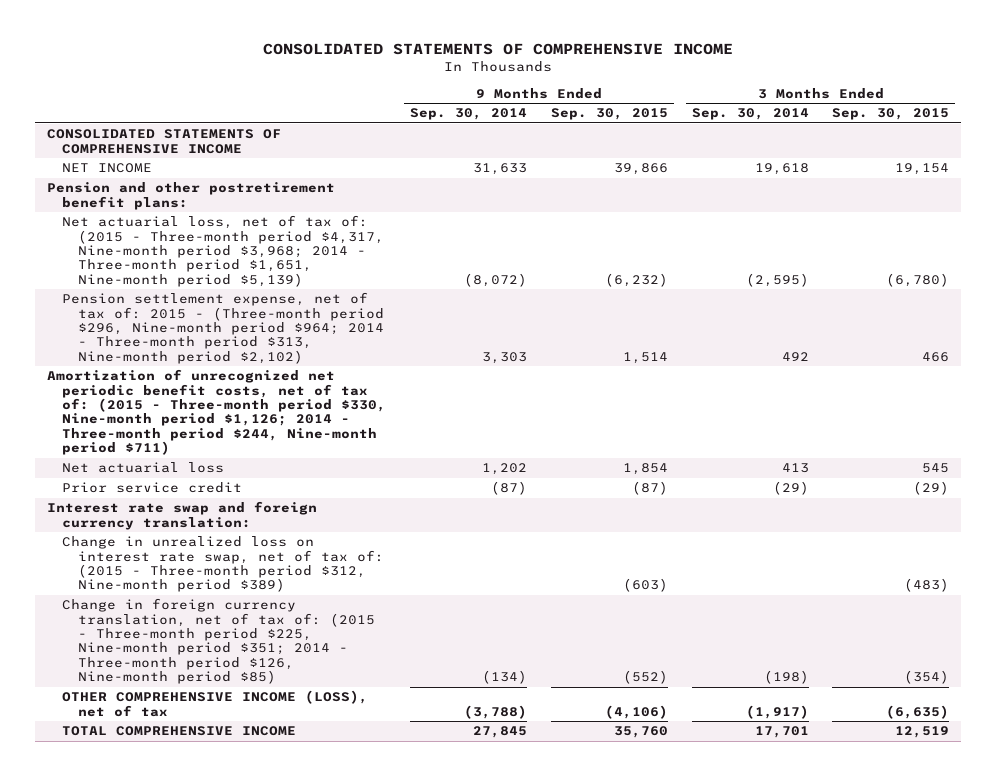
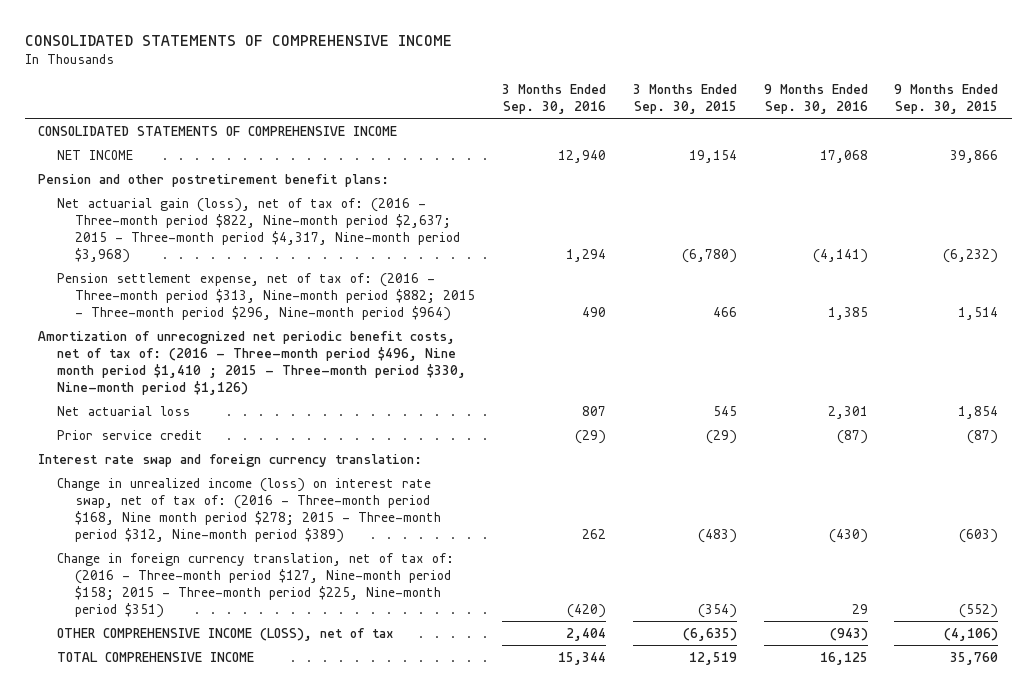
- | 9 Months Ended Sep. 30, 2014 | 9 Months Ended Sep. 30, 2015 | 3 Months Ended Sep. 30, 2014 | 3 Months Ended Sep. 30, 2015
+ | 3 Months Ended Sep. 30, 2016 | 3 Months Ended Sep. 30, 2015 | 9 Months Ended Sep. 30, 2016 | 9 Months Ended Sep. 30, 2015
- Net actuarial loss, net of tax of: (2015 - Three-month period $4,317, Nine-month period $3,968; 2014 - Three-month period $1,651, Nine-month period $5,139) | (8,072) | (6,232) | (2,595) | (6,780)
- Pension settlement expense, net of tax of: 2015 - (Three-month period $296, Nine-month period $964; 2014 - Three-month period $313, Nine-month period $2,102) | 3,303 | 1,514 | 492 | 466
- Amortization of unrecognized net periodic benefit costs, net of tax of: (2015 - Three-month period $330, Nine-month period $1,126; 2014 - Three-month period $244, Nine-month period $711)
+ Net actuarial gain (loss), net of tax of: (2016 - Three-month period $822, Nine-month period $2,637; 2015 - Three-month period $4,317, Nine-month period $3,968) | 1,294 | (6,780) | (4,141) | (6,232)
+ Pension settlement expense, net of tax of: (2016 - Three-month period $313, Nine-month period $882; 2015 - Three-month period $296, Nine-month period $964) | 490 | 466 | 1,385 | 1,514
+ Amortization of unrecognized net periodic benefit costs, net of tax of: (2016 - Three-month period $496, Nine month period $1,410 ; 2015 - Three-month period $330, Nine-month period $1,126)
- Change in unrealized loss on interest rate swap, net of tax of: (2015 - Three-month period $312, Nine-month period $389) | | (603) | | (483)
- Change in foreign currency translation, net of tax of: (2015 - Three-month period $225, Nine-month period $351; 2014 - Three-month period $126, Nine-month period $85) | (134) | (552) | (198) | (354)
+ Change in unrealized income (loss) on interest rate swap, net of tax of: (2016 - Three-month period $168, Nine month period $278; 2015 - Three-month period $312, Nine-month period $389) | 262 | (483) | (430) | (603)
+ Change in foreign currency translation, net of tax of: (2016 - Three-month period $127, Nine-month period $158; 2015 - Three-month period $225, Nine-month period $351) | (420) | (354) | 29 | (552)

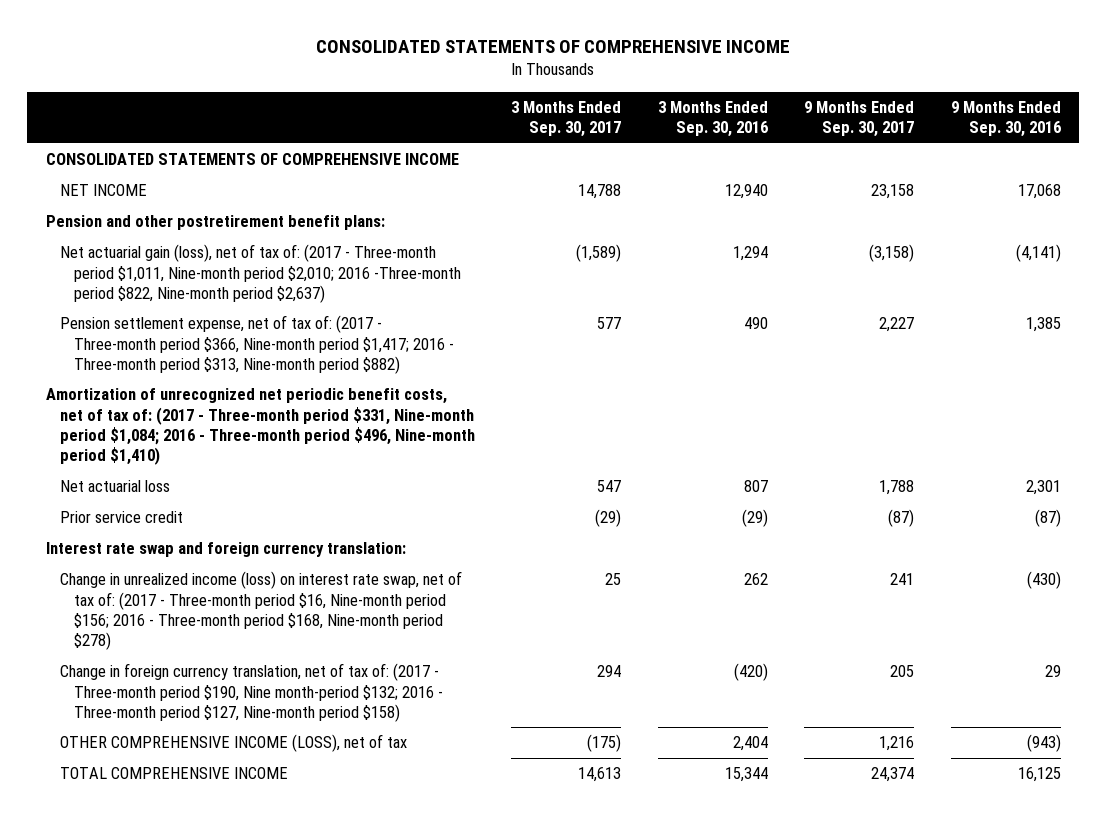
- | 3 Months Ended Sep. 30, 2016 | 3 Months Ended Sep. 30, 2015 | 9 Months Ended Sep. 30, 2016 | 9 Months Ended Sep. 30, 2015
+ | 3 Months Ended Sep. 30, 2017 | 3 Months Ended Sep. 30, 2016 | 9 Months Ended Sep. 30, 2017 | 9 Months Ended Sep. 30, 2016
- Net actuarial gain (loss), net of tax of: (2016 - Three-month period $822, Nine-month period $2,637; 2015 - Three-month period $4,317, Nine-month period $3,968) | 1,294 | (6,780) | (4,141) | (6,232)
- Pension settlement expense, net of tax of: (2016 - Three-month period $313, Nine-month period $882; 2015 - Three-month period $296, Nine-month period $964) | 490 | 466 | 1,385 | 1,514
- Amortization of unrecognized net periodic benefit costs, net of tax of: (2016 - Three-month period $496, Nine month period $1,410 ; 2015 - Three-month period $330, Nine-month period $1,126)
+ Net actuarial gain (loss), net of tax of: (2017 - Three-month period $1,011, Nine-month period $2,010; 2016 -Three-month period $822, Nine-month period $2,637) | (1,589) | 1,294 | (3,158) | (4,141)
+ Pension settlement expense, net of tax of: (2017 - Three-month period $366, Nine-month period $1,417; 2016 - Three-month period $313, Nine-month period $882) | 577 | 490 | 2,227 | 1,385
+ Amortization of unrecognized net periodic benefit costs, net of tax of: (2017 - Three-month period $331, Nine-month period $1,084; 2016 - Three-month period $496, Nine-month period $1,410)
- Change in unrealized income (loss) on interest rate swap, net of tax of: (2016 - Three-month period $168, Nine month period $278; 2015 - Three-month period $312, Nine-month period $389) | 262 | (483) | (430) | (603)
- Change in foreign currency translation, net of tax of: (2016 - Three-month period $127, Nine-month period $158; 2015 - Three-month period $225, Nine-month period $351) | (420) | (354) | 29 | (552)
+ Change in unrealized income (loss) on interest rate swap, net of tax of: (2017 - Three-month period $16, Nine-month period $156; 2016 - Three-month period $168, Nine-month period $278) | 25 | 262 | 241 | (430)
+ Change in foreign currency translation, net of tax of: (2017 - Three-month period $190, Nine month-period $132; 2016 - Three-month period $127, Nine-month period $158) | 294 | (420) | 205 | 29

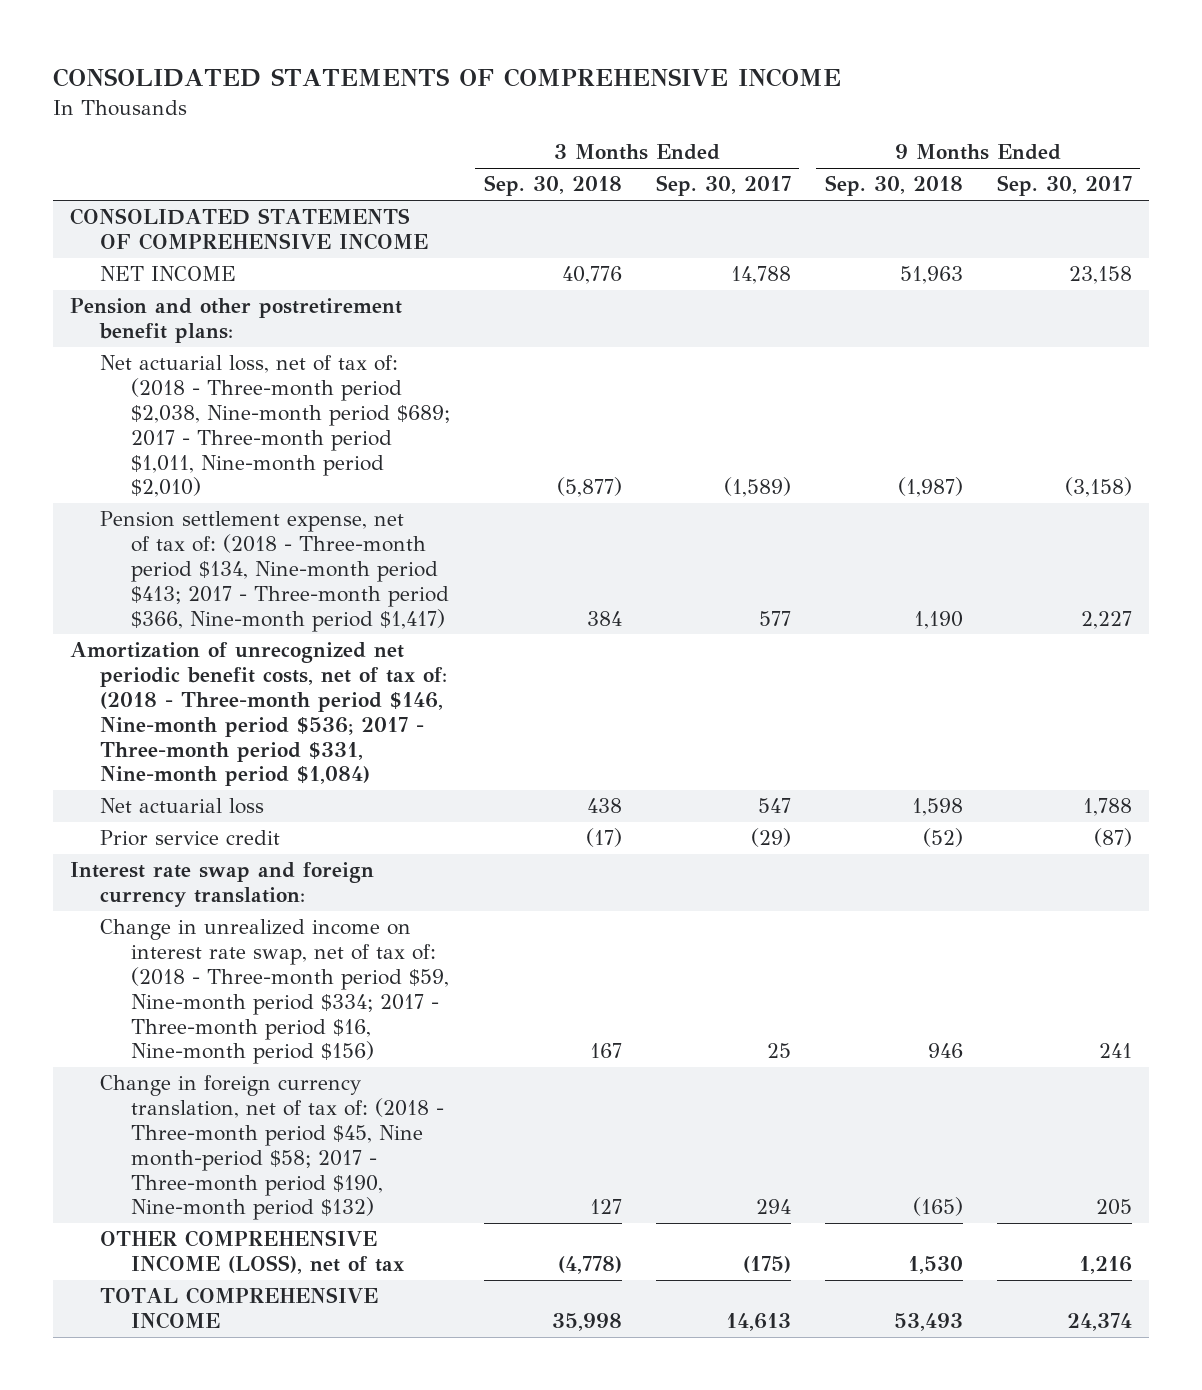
- | 3 Months Ended Sep. 30, 2017 | 3 Months Ended Sep. 30, 2016 | 9 Months Ended Sep. 30, 2017 | 9 Months Ended Sep. 30, 2016
+ | 3 Months Ended Sep. 30, 2018 | 3 Months Ended Sep. 30, 2017 | 9 Months Ended Sep. 30, 2018 | 9 Months Ended Sep. 30, 2017
- Net actuarial gain (loss), net of tax of: (2017 - Three-month period $1,011, Nine-month period $2,010; 2016 -Three-month period $822, Nine-month period $2,637) | (1,589) | 1,294 | (3,158) | (4,141)
- Pension settlement expense, net of tax of: (2017 - Three-month period $366, Nine-month period $1,417; 2016 - Three-month period $313, Nine-month period $882) | 577 | 490 | 2,227 | 1,385
- Amortization of unrecognized net periodic benefit costs, net of tax of: (2017 - Three-month period $331, Nine-month period $1,084; 2016 - Three-month period $496, Nine-month period $1,410)
+ Net actuarial loss, net of tax of: (2018 - Three-month period $2,038, Nine-month period $689; 2017 - Three-month period $1,011, Nine-month period $2,010) | (5,877) | (1,589) | (1,987) | (3,158)
+ Pension settlement expense, net of tax of: (2018 - Three-month period $134, Nine-month period $413; 2017 - Three-month period $366, Nine-month period $1,417) | 384 | 577 | 1,190 | 2,227
+ Amortization of unrecognized net periodic benefit costs, net of tax of: (2018 - Three-month period $146, Nine-month period $536; 2017 - Three-month period $331, Nine-month period $1,084)
- Change in unrealized income (loss) on interest rate swap, net of tax of: (2017 - Three-month period $16, Nine-month period $156; 2016 - Three-month period $168, Nine-month period $278) | 25 | 262 | 241 | (430)
- Change in foreign currency translation, net of tax of: (2017 - Three-month period $190, Nine month-period $132; 2016 - Three-month period $127, Nine-month period $158) | 294 | (420) | 205 | 29
+ Change in unrealized income on interest rate swap, net of tax of: (2018 - Three-month period $59, Nine-month period $334; 2017 - Three-month period $16, Nine-month period $156) | 167 | 25 | 946 | 241
+ Change in foreign currency translation, net of tax of: (2018 - Three-month period $45, Nine month-period $58; 2017 - Three-month period $190, Nine-month period $132) | 127 | 294 | (165) | 205

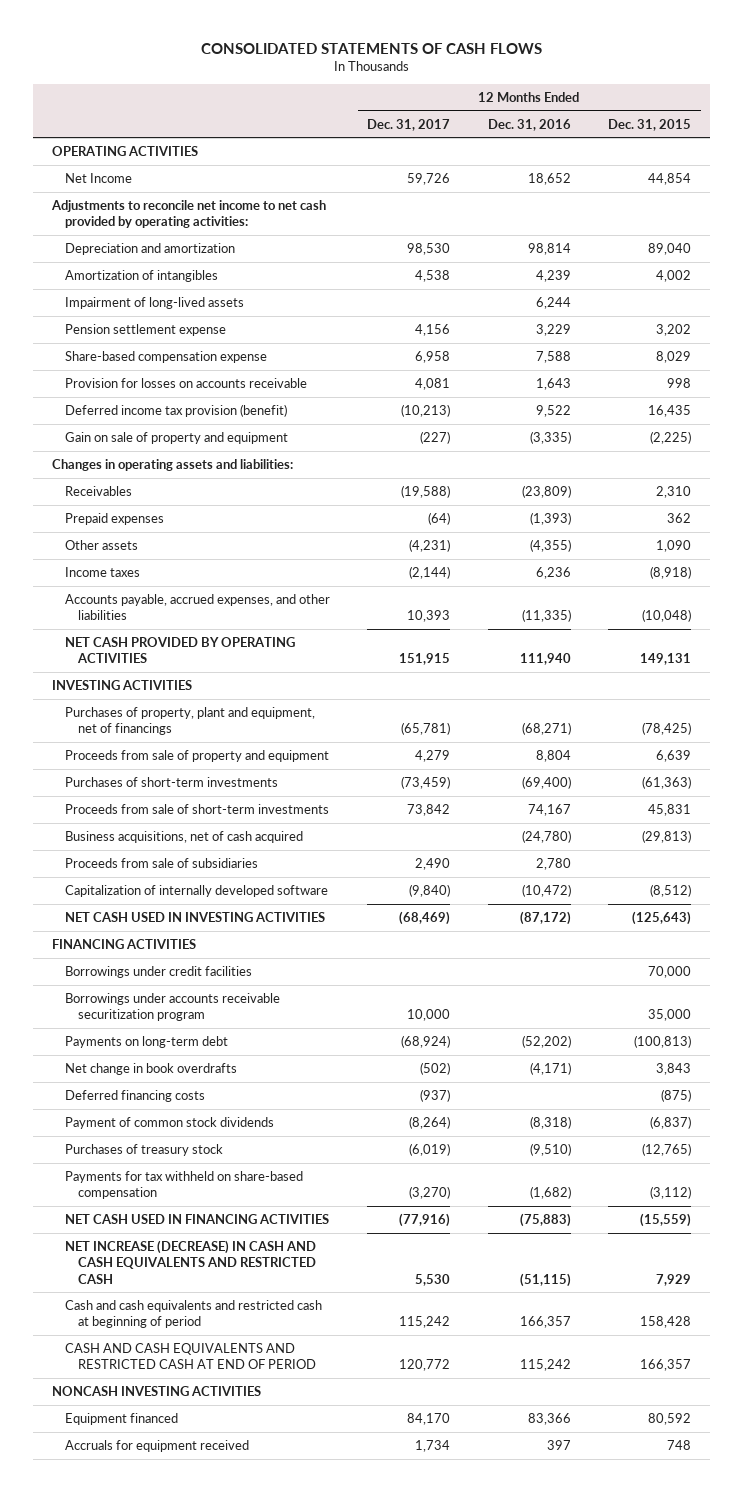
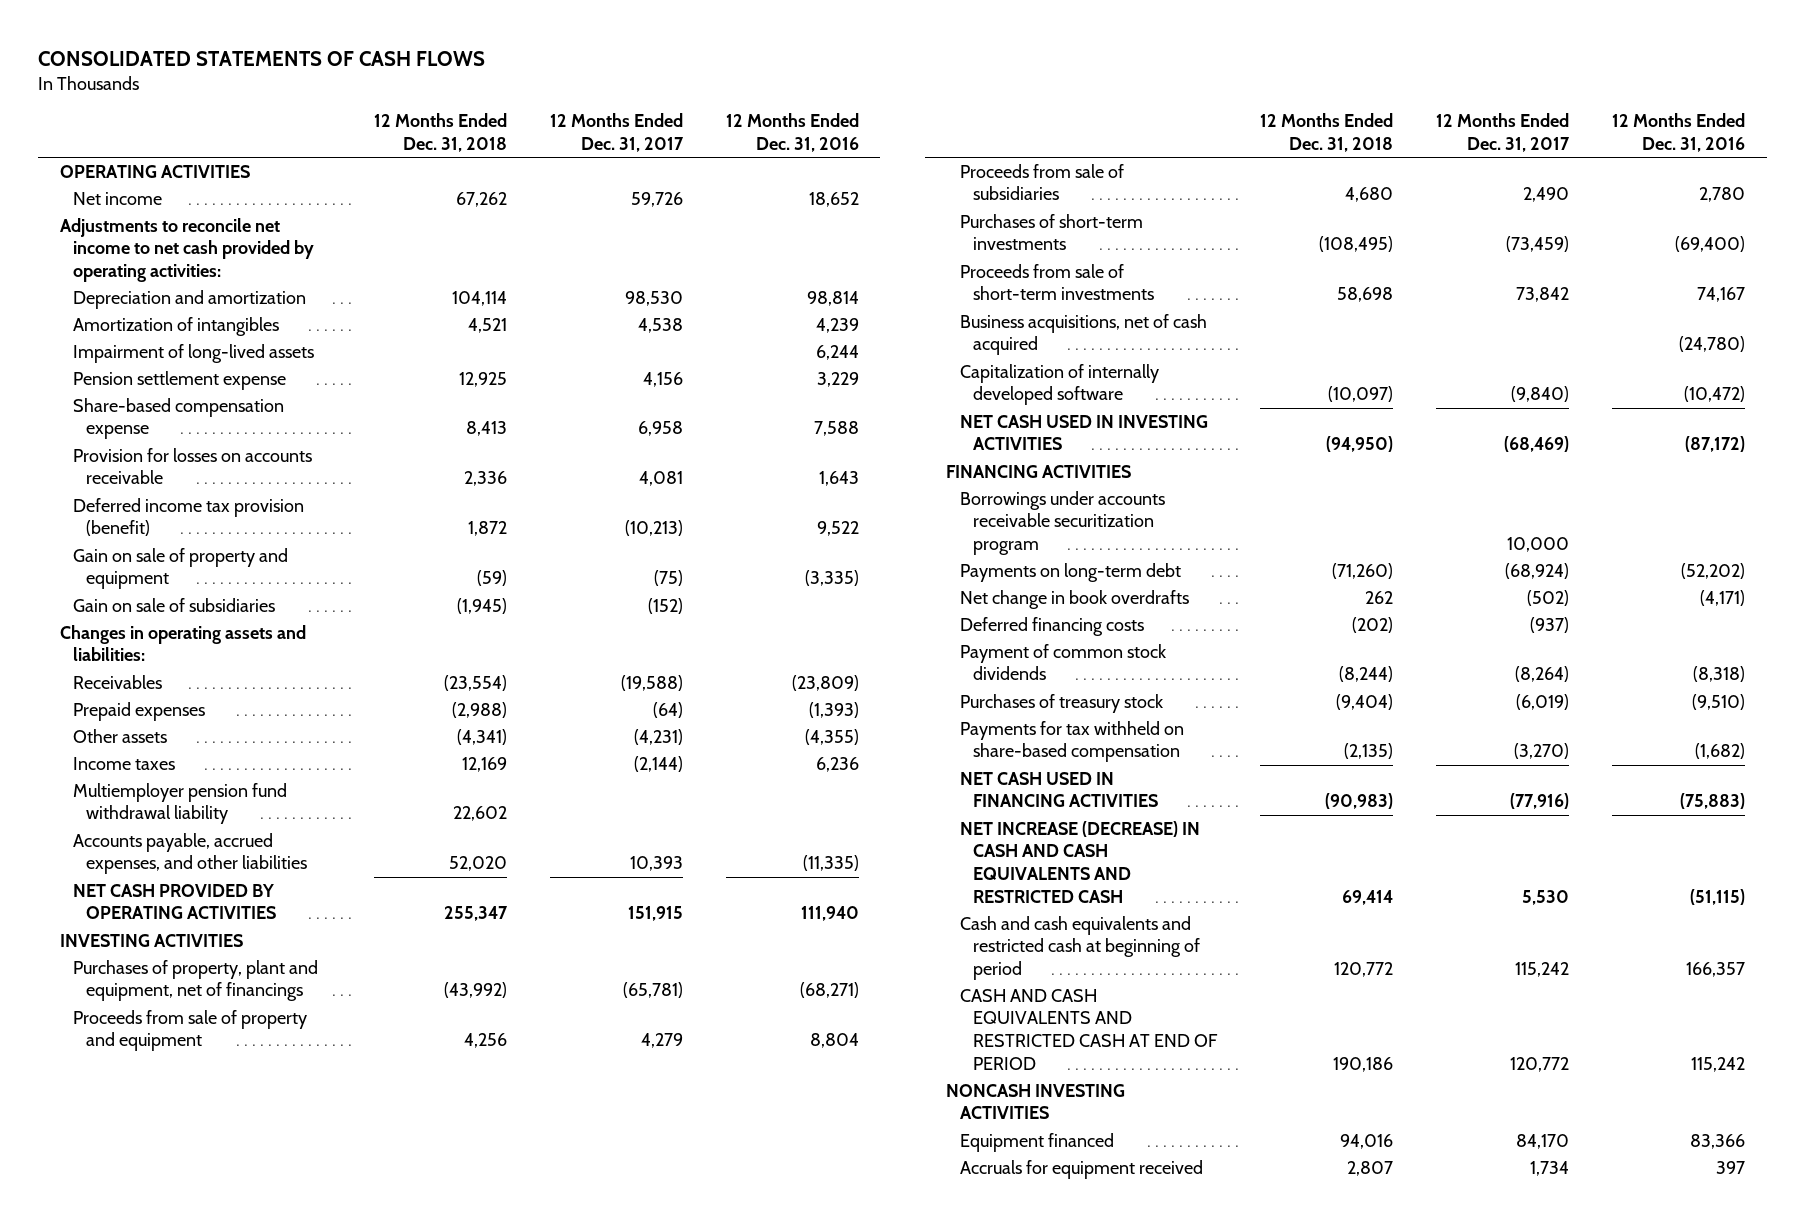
- | 12 Months Ended Dec. 31, 2017 | 12 Months Ended Dec. 31, 2016 | 12 Months Ended Dec. 31, 2015
+ | 12 Months Ended Dec. 31, 2018 | 12 Months Ended Dec. 31, 2017 | 12 Months Ended Dec. 31, 2016
- Net Income | 59,726 | 18,652 | 44,854
+ Net income | 67,262 | 59,726 | 18,652
- Gain on sale of property and equipment | (227) | (3,335) | (2,225)
+ Gain on sale of property and equipment | (59) | (75) | (3,335)
+ Gain on sale of subsidiaries | (1,945) | (152) |
+ Multiemployer pension fund withdrawal liability | 22,602 | |
moved up: Proceeds from sale of subsidiaries | 4,680 | 2,490 | 2,780
- Borrowings under credit facilities | | | 70,000

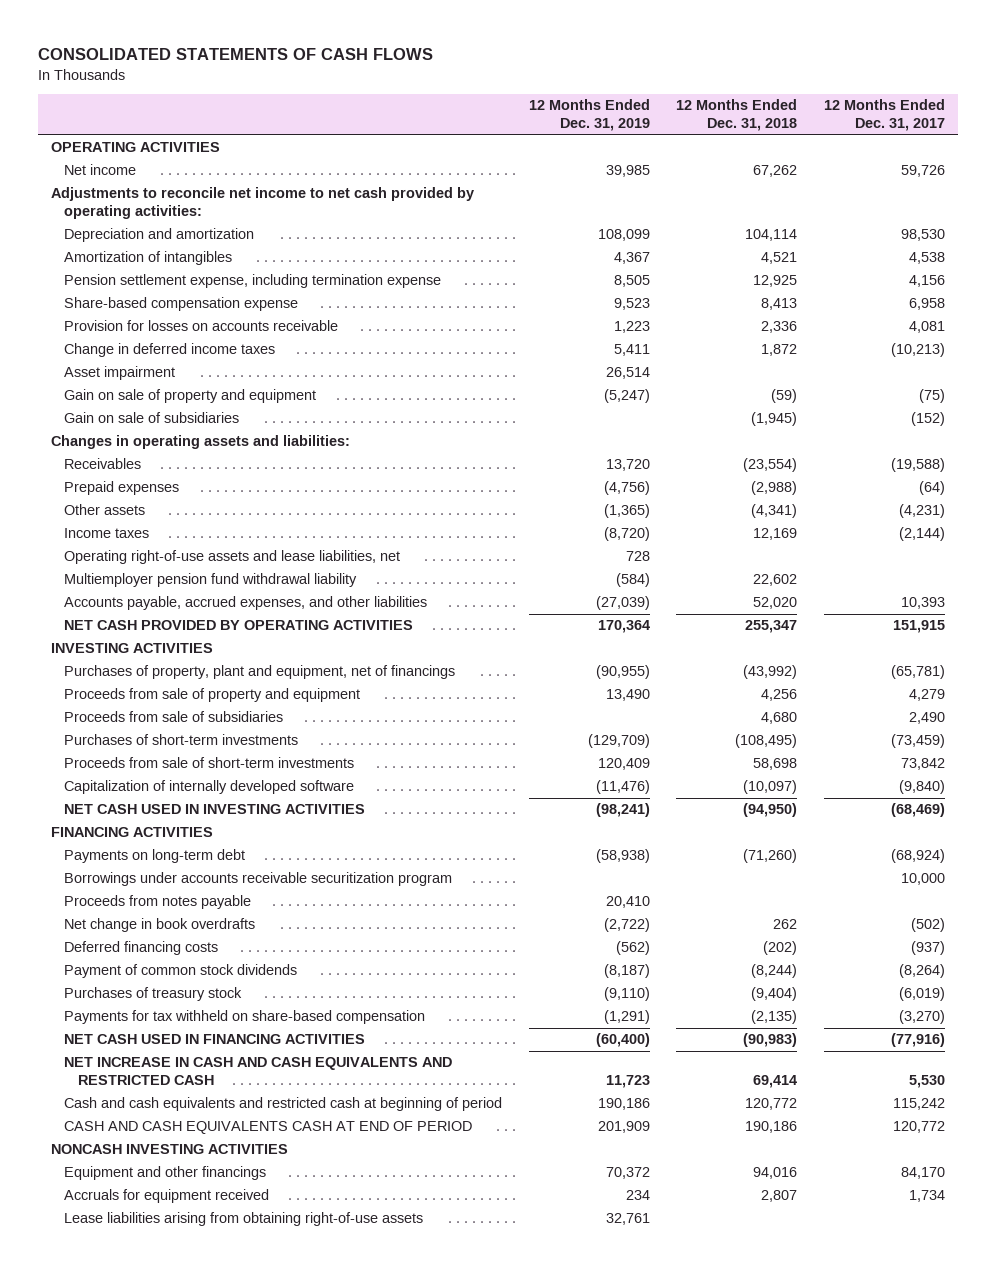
- | 12 Months Ended Dec. 31, 2018 | 12 Months Ended Dec. 31, 2017 | 12 Months Ended Dec. 31, 2016
+ | 12 Months Ended Dec. 31, 2019 | 12 Months Ended Dec. 31, 2018 | 12 Months Ended Dec. 31, 2017
- Impairment of long-lived assets | | | 6,244
- Pension settlement expense | 12,925 | 4,156 | 3,229
+ Pension settlement expense, including termination expense | 8,505 | 12,925 | 4,156
- Deferred income tax provision (benefit) | 1,872 | (10,213) | 9,522
+ Change in deferred income taxes | 5,411 | 1,872 | (10,213)
+ Asset impairment | 26,514 | |
+ Operating right-of-use assets and lease liabilities, net | 728 | |
- Business acquisitions, net of cash acquired | | | (24,780)
moved down: Borrowings under accounts receivable securitization program | | | 10,000
+ Proceeds from notes payable | 20,410 | |
- NET INCREASE (DECREASE) IN CASH AND CASH EQUIVALENTS AND RESTRICTED CASH | 69,414 | 5,530 | (51,115)
+ NET INCREASE IN CASH AND CASH EQUIVALENTS AND RESTRICTED CASH | 11,723 | 69,414 | 5,530
- CASH AND CASH EQUIVALENTS AND RESTRICTED CASH AT END OF PERIOD | 190,186 | 120,772 | 115,242
+ CASH AND CASH EQUIVALENTS CASH AT END OF PERIOD | 201,909 | 190,186 | 120,772
- Equipment financed | 94,016 | 84,170 | 83,366
+ Equipment and other financings | 70,372 | 94,016 | 84,170
+ Lease liabilities arising from obtaining right-of-use assets | 32,761 | |

